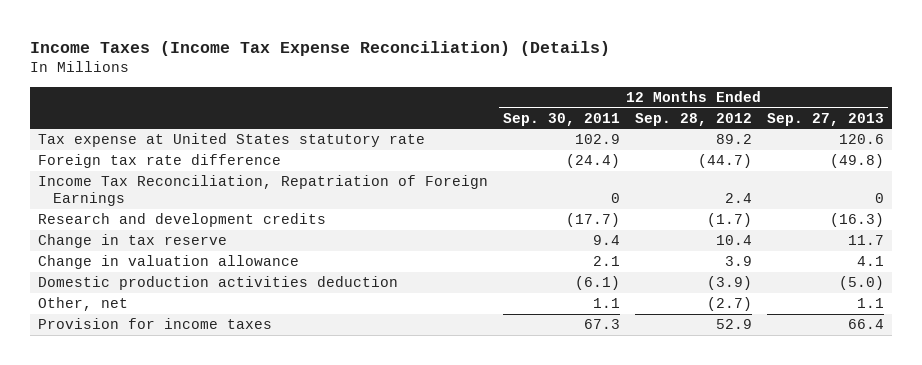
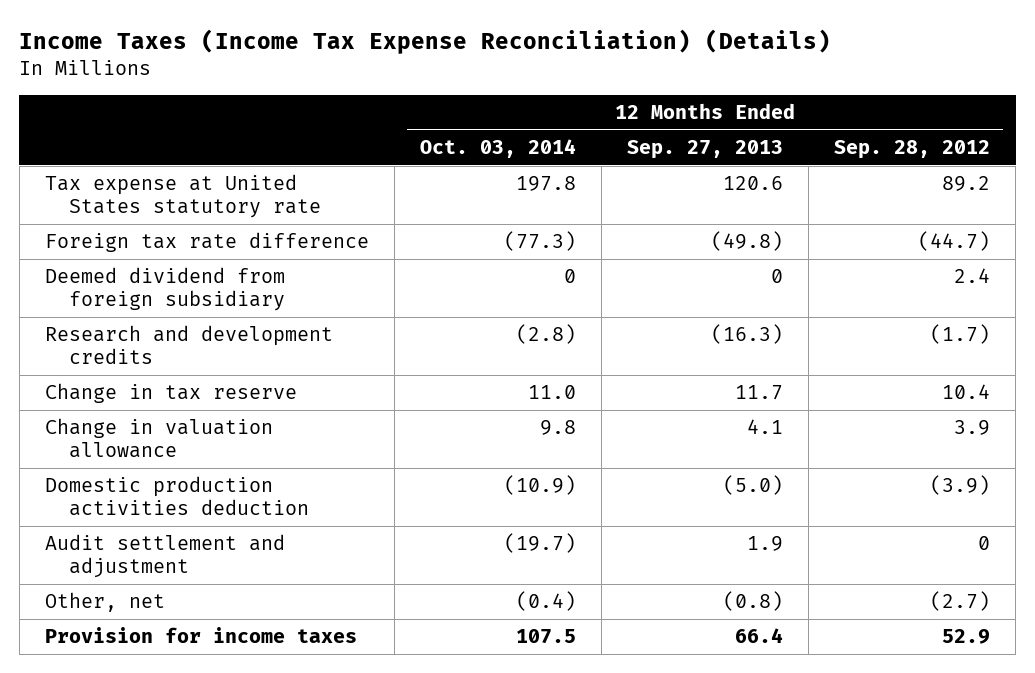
- | 12 Months Ended Sep. 30, 2011 | 12 Months Ended Sep. 28, 2012 | 12 Months Ended Sep. 27, 2013
+ | 12 Months Ended Oct. 03, 2014 | 12 Months Ended Sep. 27, 2013 | 12 Months Ended Sep. 28, 2012
- Income Tax Reconciliation, Repatriation of Foreign Earnings | 0 | 2.4 | 0
+ Deemed dividend from foreign subsidiary | 0 | 0 | 2.4
- Other, net | 1.1 | (2.7) | 1.1
+ Audit settlement and adjustment | (19.7) | 1.9 | 0
+ Other, net | (0.4) | (0.8) | (2.7)

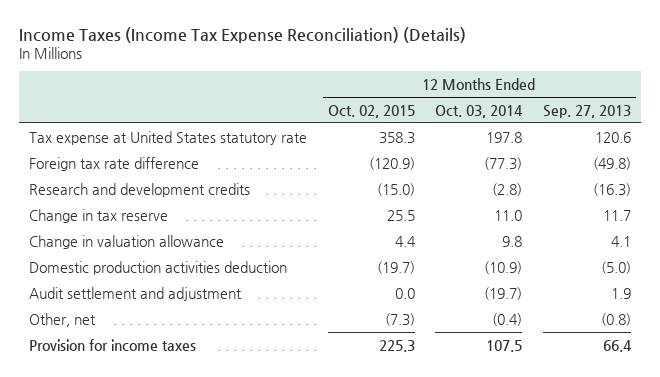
- | 12 Months Ended Oct. 03, 2014 | 12 Months Ended Sep. 27, 2013 | 12 Months Ended Sep. 28, 2012
+ | 12 Months Ended Oct. 02, 2015 | 12 Months Ended Oct. 03, 2014 | 12 Months Ended Sep. 27, 2013
- Deemed dividend from foreign subsidiary | 0 | 0 | 2.4

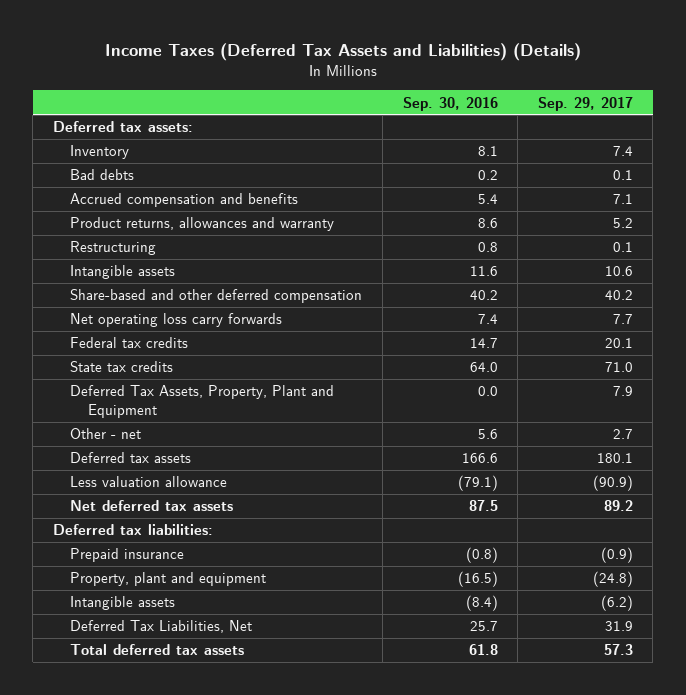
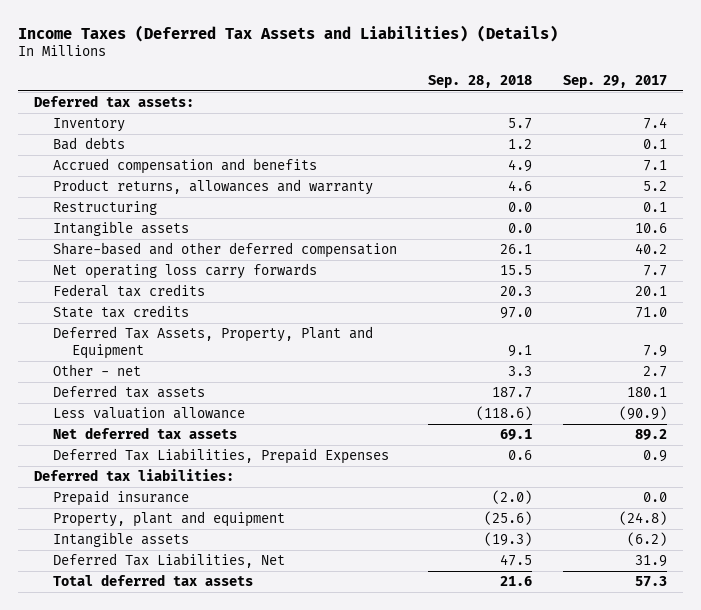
- | Sep. 30, 2016 | Sep. 29, 2017
+ | Sep. 28, 2018 | Sep. 29, 2017
+ Deferred Tax Liabilities, Prepaid Expenses | 0.6 | 0.9
- Prepaid insurance | (0.8) | (0.9)
+ Prepaid insurance | (2.0) | 0.0

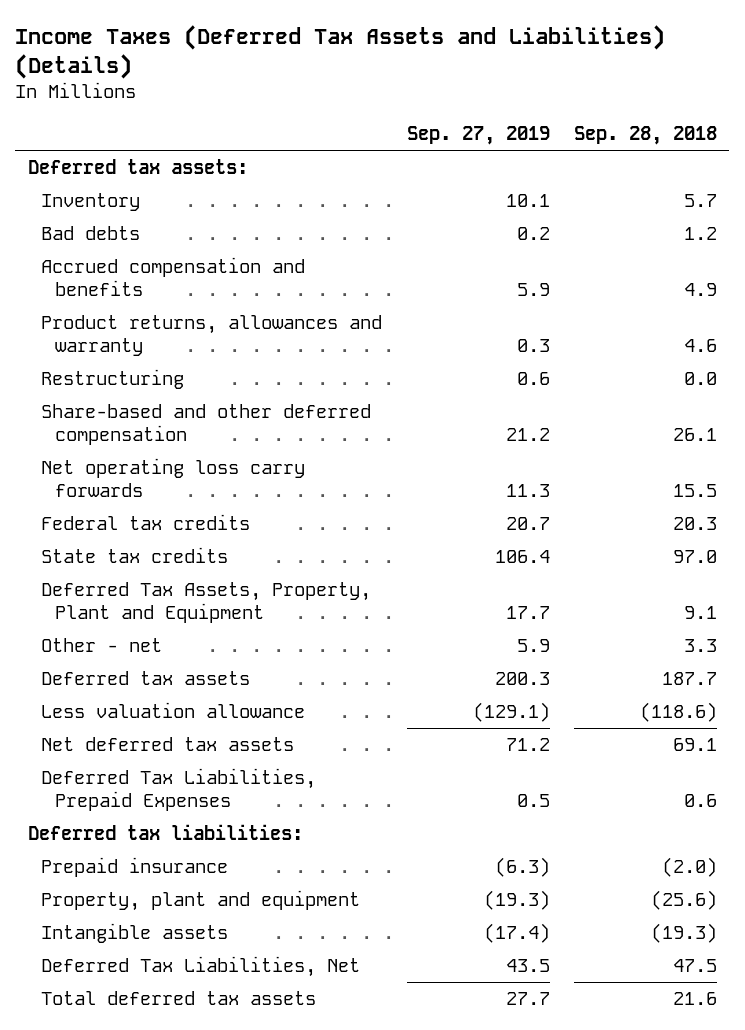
- | Sep. 28, 2018 | Sep. 29, 2017
+ | Sep. 27, 2019 | Sep. 28, 2018
- Intangible assets | 0.0 | 10.6

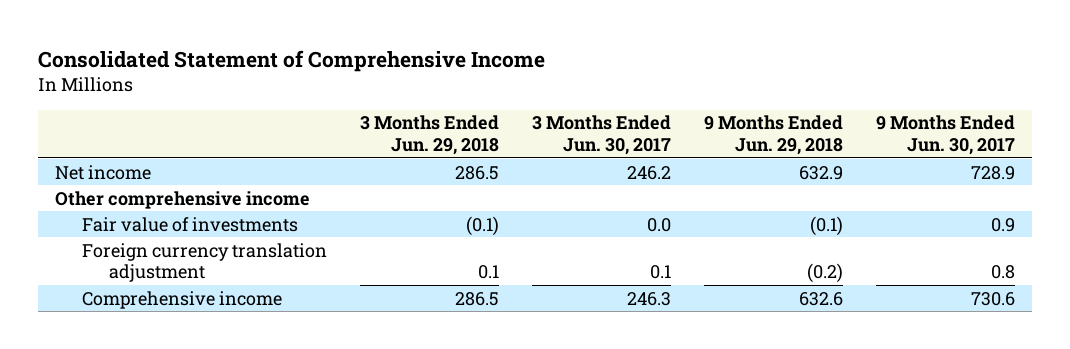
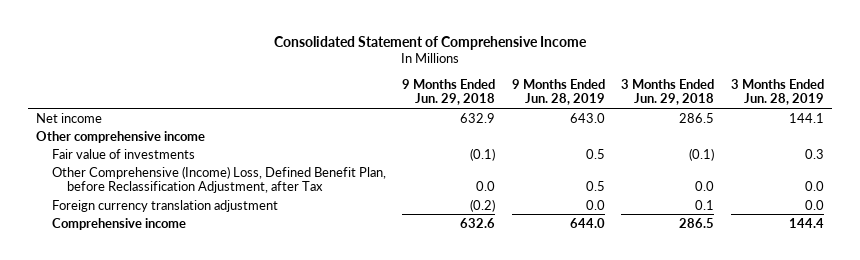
- | 3 Months Ended Jun. 29, 2018 | 3 Months Ended Jun. 30, 2017 | 9 Months Ended Jun. 29, 2018 | 9 Months Ended Jun. 30, 2017
+ | 9 Months Ended Jun. 29, 2018 | 9 Months Ended Jun. 28, 2019 | 3 Months Ended Jun. 29, 2018 | 3 Months Ended Jun. 28, 2019
+ Other Comprehensive (Income) Loss, Defined Benefit Plan, before Reclassification Adjustment, after Tax | 0.0 | 0.5 | 0.0 | 0.0

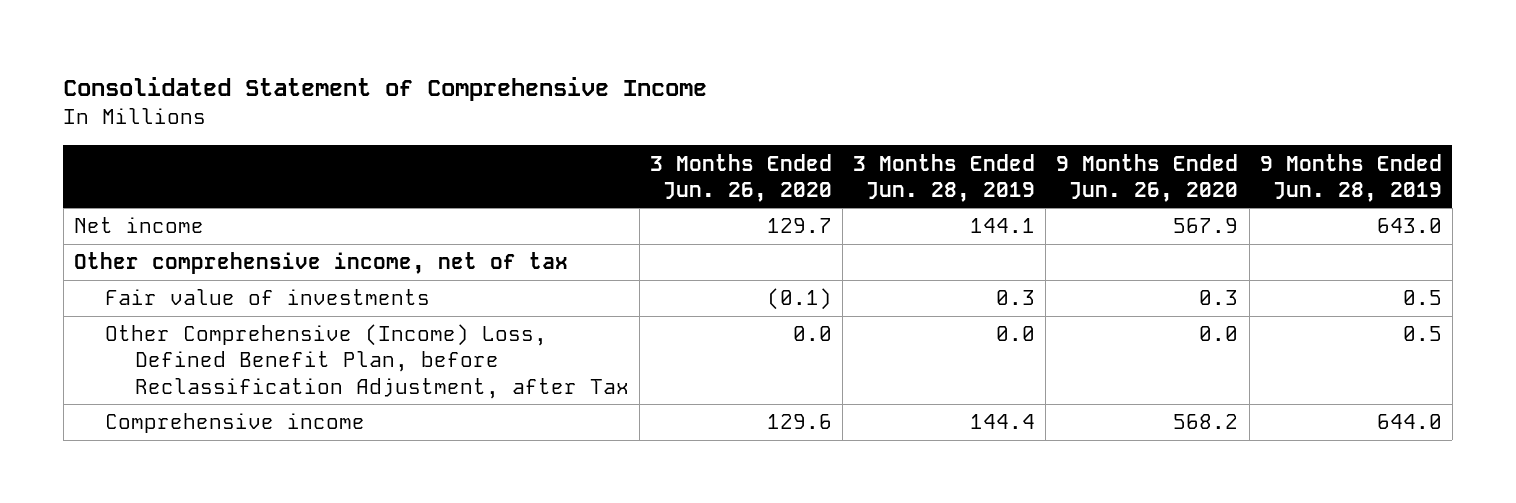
- | 9 Months Ended Jun. 29, 2018 | 9 Months Ended Jun. 28, 2019 | 3 Months Ended Jun. 29, 2018 | 3 Months Ended Jun. 28, 2019
+ | 3 Months Ended Jun. 26, 2020 | 3 Months Ended Jun. 28, 2019 | 9 Months Ended Jun. 26, 2020 | 9 Months Ended Jun. 28, 2019
- Other comprehensive income
+ Other comprehensive income, net of tax
- Foreign currency translation adjustment | (0.2) | 0.0 | 0.1 | 0.0

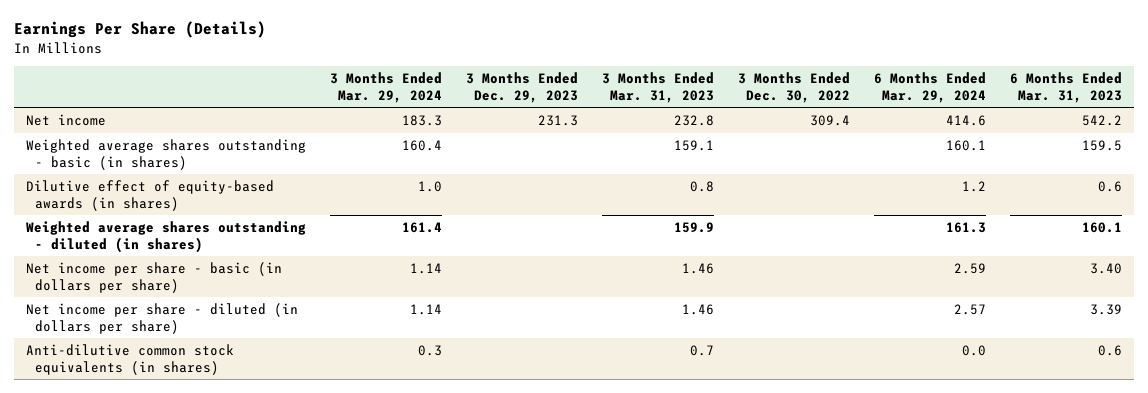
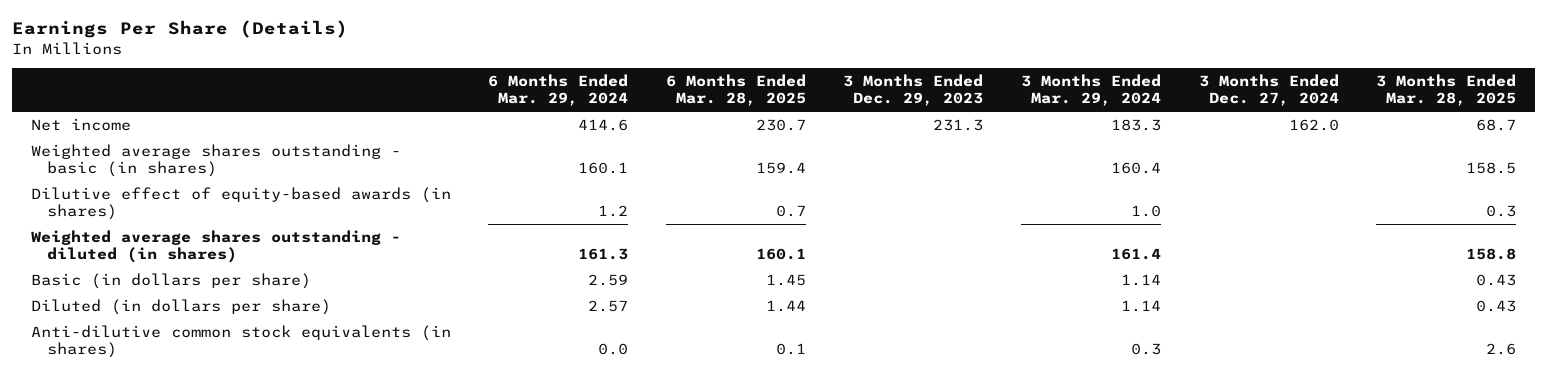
- | 3 Months Ended Mar. 29, 2024 | 3 Months Ended Dec. 29, 2023 | 3 Months Ended Mar. 31, 2023 | 3 Months Ended Dec. 30, 2022 | 6 Months Ended Mar. 29, 2024 | 6 Months Ended Mar. 31, 2023
+ | 6 Months Ended Mar. 29, 2024 | 6 Months Ended Mar. 28, 2025 | 3 Months Ended Dec. 29, 2023 | 3 Months Ended Mar. 29, 2024 | 3 Months Ended Dec. 27, 2024 | 3 Months Ended Mar. 28, 2025
- Net income per share - basic (in dollars per share) | 1.14 | | 1.46 | | 2.59 | 3.40
- Net income per share - diluted (in dollars per share) | 1.14 | | 1.46 | | 2.57 | 3.39
+ Basic (in dollars per share) | 2.59 | 1.45 | | 1.14 | | 0.43
+ Diluted (in dollars per share) | 2.57 | 1.44 | | 1.14 | | 0.43

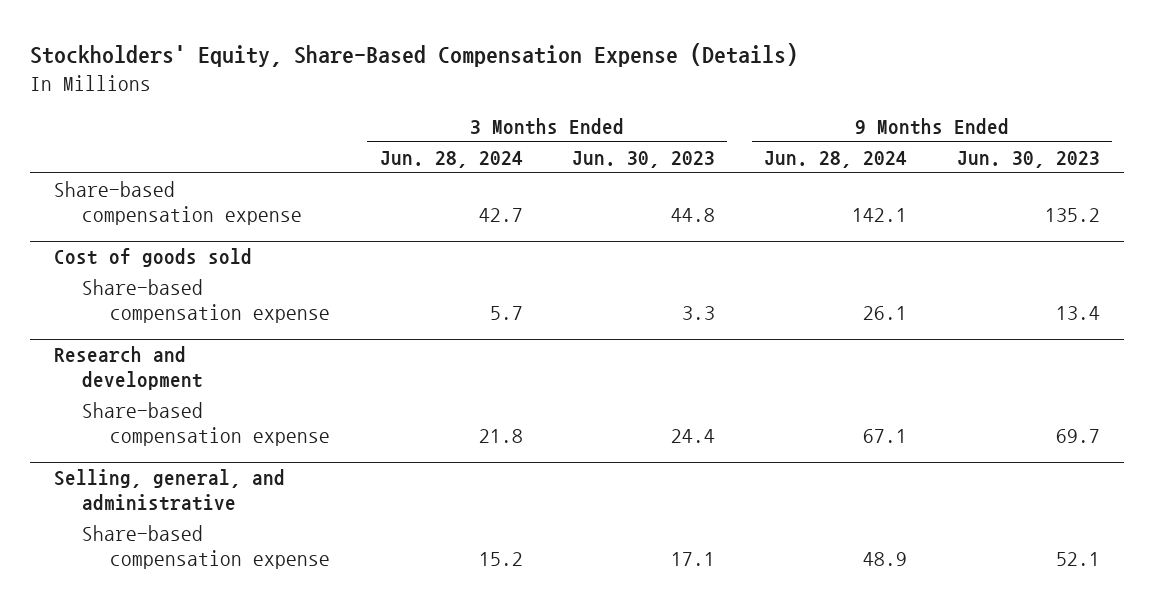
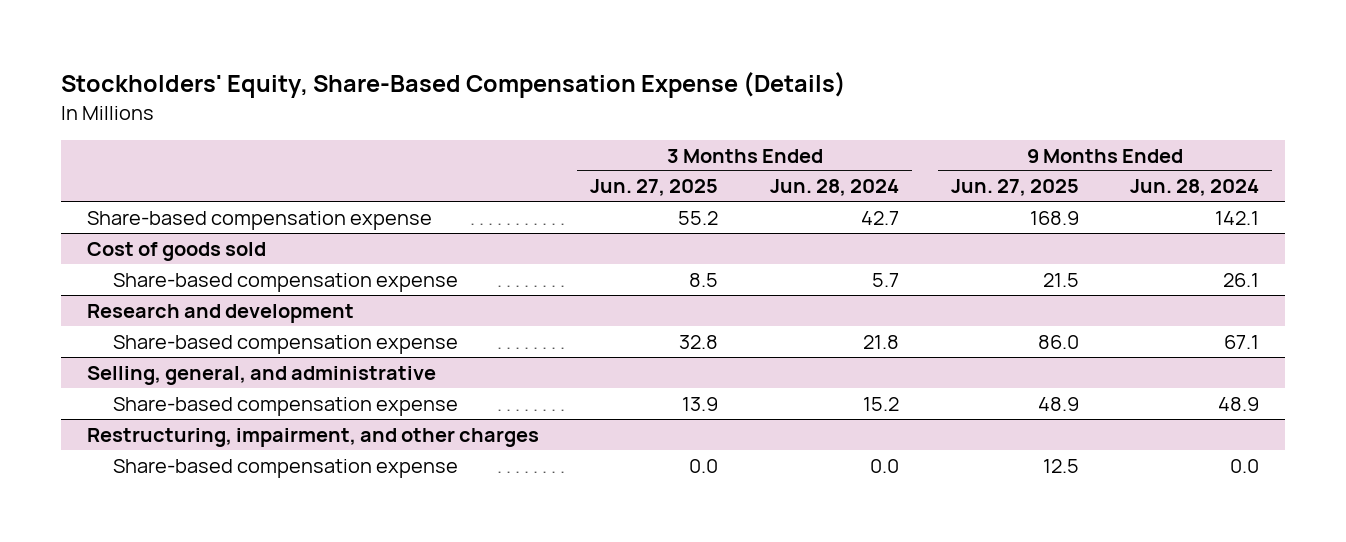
- | 3 Months Ended Jun. 28, 2024 | 3 Months Ended Jun. 30, 2023 | 9 Months Ended Jun. 28, 2024 | 9 Months Ended Jun. 30, 2023
+ | 3 Months Ended Jun. 27, 2025 | 3 Months Ended Jun. 28, 2024 | 9 Months Ended Jun. 27, 2025 | 9 Months Ended Jun. 28, 2024
+ Restructuring, impairment, and other charges
+ Share-based compensation expense | 0.0 | 0.0 | 12.5 | 0.0

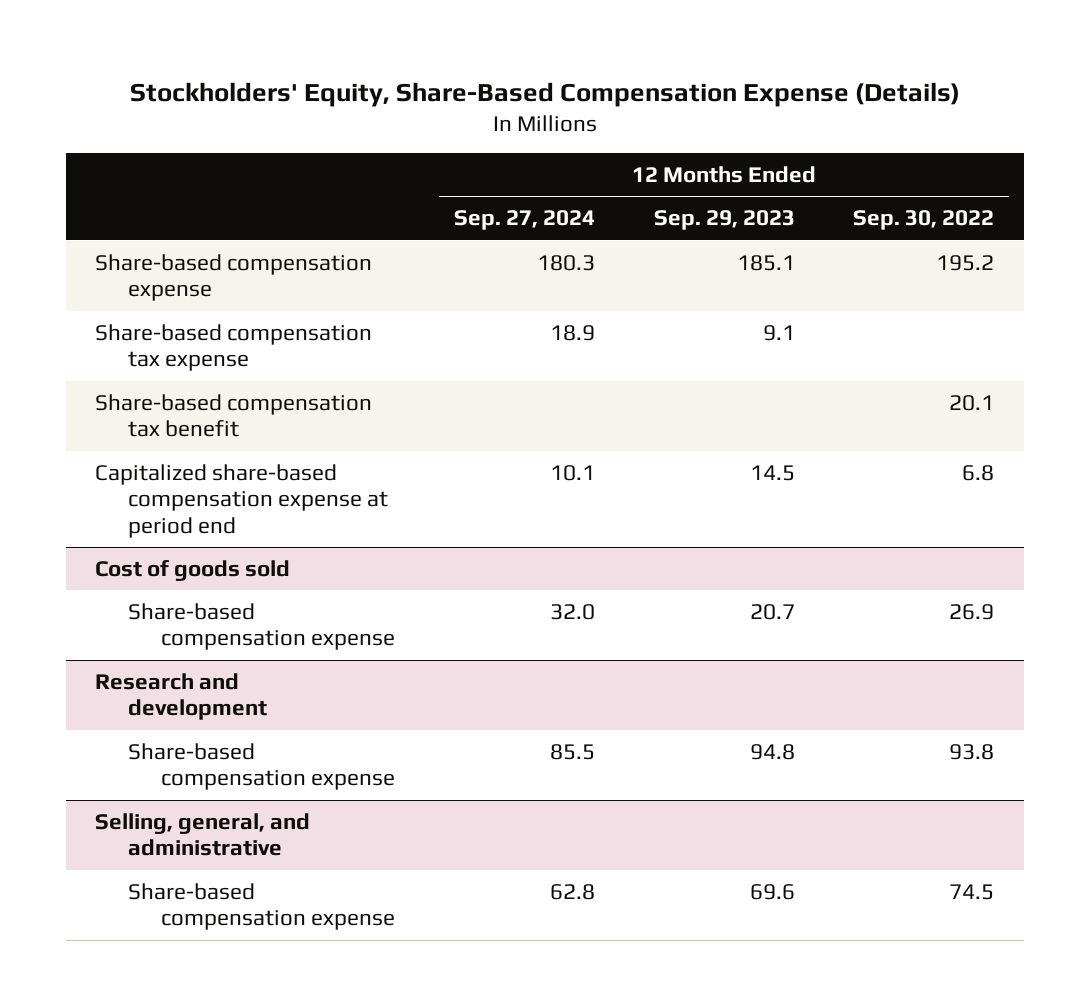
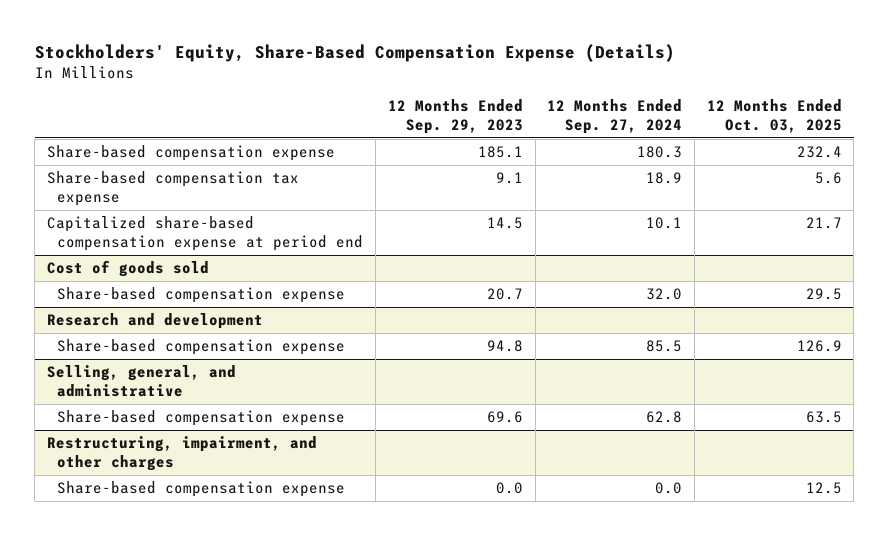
- | 12 Months Ended Sep. 27, 2024 | 12 Months Ended Sep. 29, 2023 | 12 Months Ended Sep. 30, 2022
+ | 12 Months Ended Sep. 29, 2023 | 12 Months Ended Sep. 27, 2024 | 12 Months Ended Oct. 03, 2025
- Share-based compensation tax benefit | | | 20.1
+ Restructuring, impairment, and other charges
+ Share-based compensation expense | 0.0 | 0.0 | 12.5

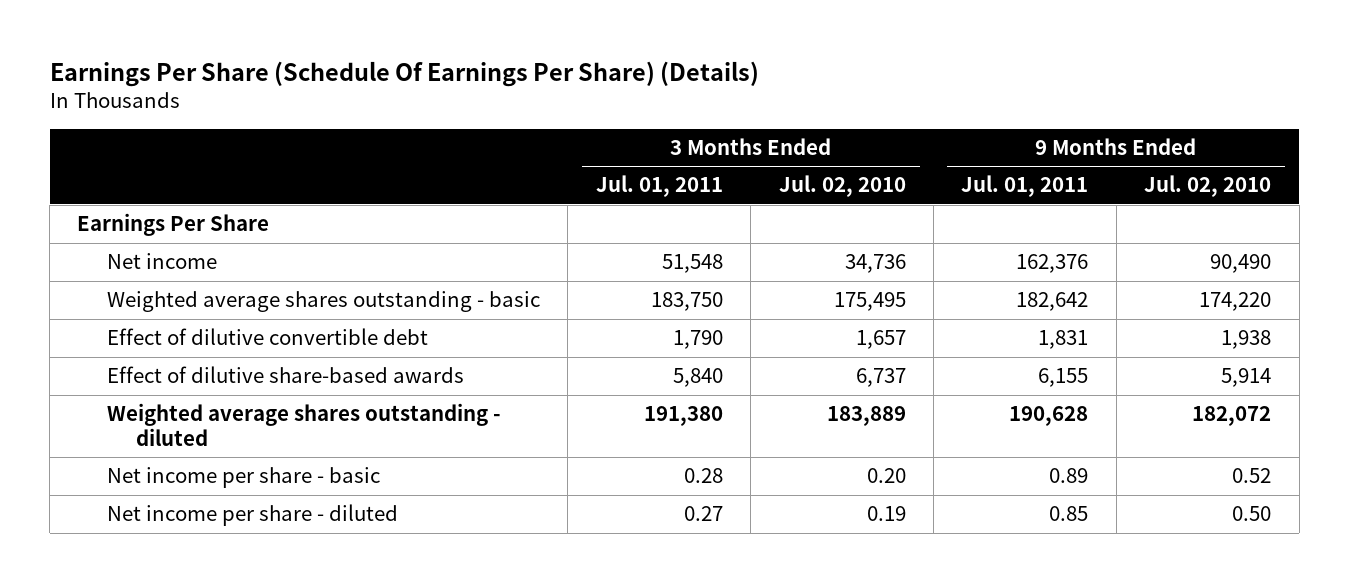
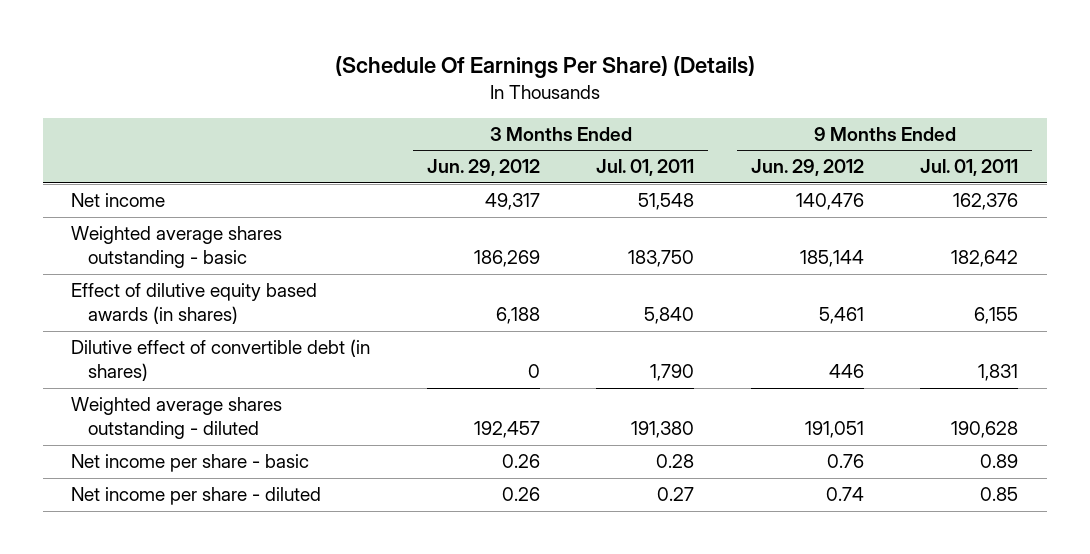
- Earnings Per Share (Schedule Of Earnings Per Share) (Details)
+ (Schedule Of Earnings Per Share) (Details)
- | 3 Months Ended Jul. 01, 2011 | 3 Months Ended Jul. 02, 2010 | 9 Months Ended Jul. 01, 2011 | 9 Months Ended Jul. 02, 2010
+ | 3 Months Ended Jun. 29, 2012 | 3 Months Ended Jul. 01, 2011 | 9 Months Ended Jun. 29, 2012 | 9 Months Ended Jul. 01, 2011
- Earnings Per Share
- Effect of dilutive convertible debt | 1,790 | 1,657 | 1,831 | 1,938
- Effect of dilutive share-based awards | 5,840 | 6,737 | 6,155 | 5,914
+ Effect of dilutive equity based awards (in shares) | 6,188 | 5,840 | 5,461 | 6,155
+ Dilutive effect of convertible debt (in shares) | 0 | 1,790 | 446 | 1,831

